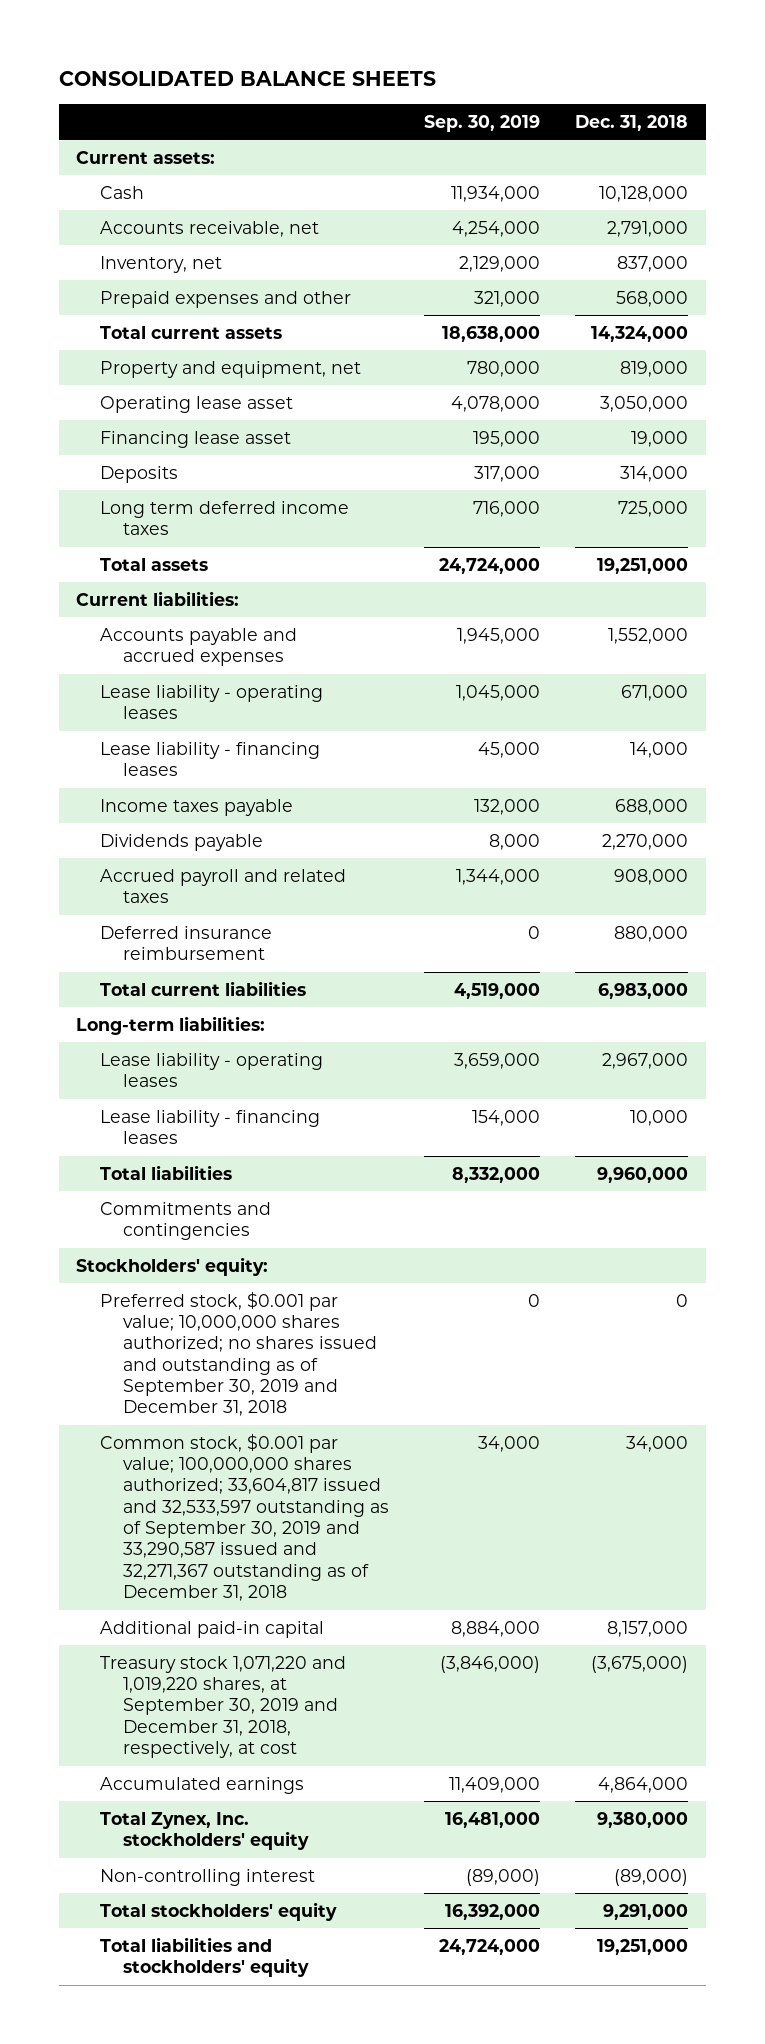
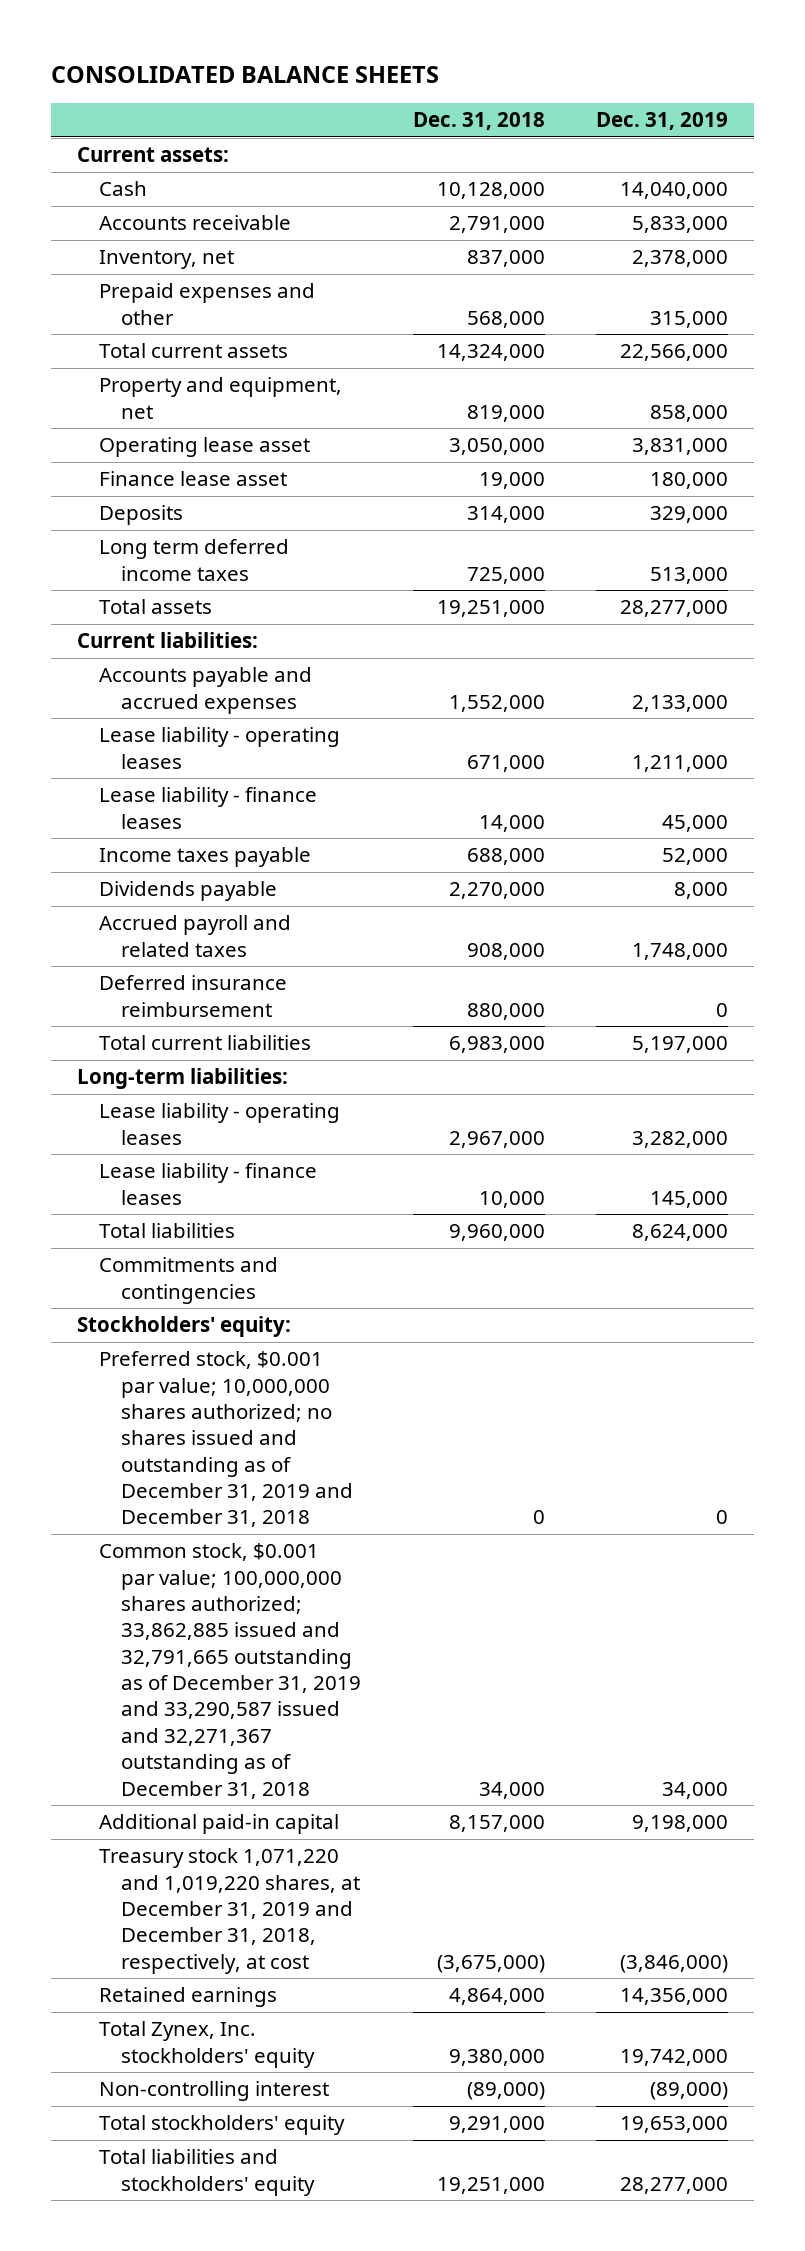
- | Sep. 30, 2019 | Dec. 31, 2018
+ | Dec. 31, 2018 | Dec. 31, 2019
- Accounts receivable, net | 4,254,000 | 2,791,000
+ Accounts receivable | 2,791,000 | 5,833,000
- Financing lease asset | 195,000 | 19,000
+ Finance lease asset | 19,000 | 180,000
- Lease liability - financing leases | 45,000 | 14,000
+ Lease liability - finance leases | 14,000 | 45,000
- Lease liability - financing leases | 154,000 | 10,000
+ Lease liability - finance leases | 10,000 | 145,000
- Preferred stock, $0.001 par value; 10,000,000 shares authorized; no shares issued and outstanding as of September 30, 2019 and December 31, 2018 | 0 | 0
- Common stock, $0.001 par value; 100,000,000 shares authorized; 33,604,817 issued and 32,533,597 outstanding as of September 30, 2019 and 33,290,587 issued and 32,271,367 outstanding as of December 31, 2018 | 34,000 | 34,000
+ Preferred stock, $0.001 par value; 10,000,000 shares authorized; no shares issued and outstanding as of December 31, 2019 and December 31, 2018 | 0 | 0
+ Common stock, $0.001 par value; 100,000,000 shares authorized; 33,862,885 issued and 32,791,665 outstanding as of December 31, 2019 and 33,290,587 issued and 32,271,367 outstanding as of December 31, 2018 | 34,000 | 34,000
- Treasury stock 1,071,220 and 1,019,220 shares, at September 30, 2019 and December 31, 2018, respectively, at cost | (3,846,000) | (3,675,000)
- Accumulated earnings | 11,409,000 | 4,864,000
+ Treasury stock 1,071,220 and 1,019,220 shares, at December 31, 2019 and December 31, 2018, respectively, at cost | (3,675,000) | (3,846,000)
+ Retained earnings | 4,864,000 | 14,356,000

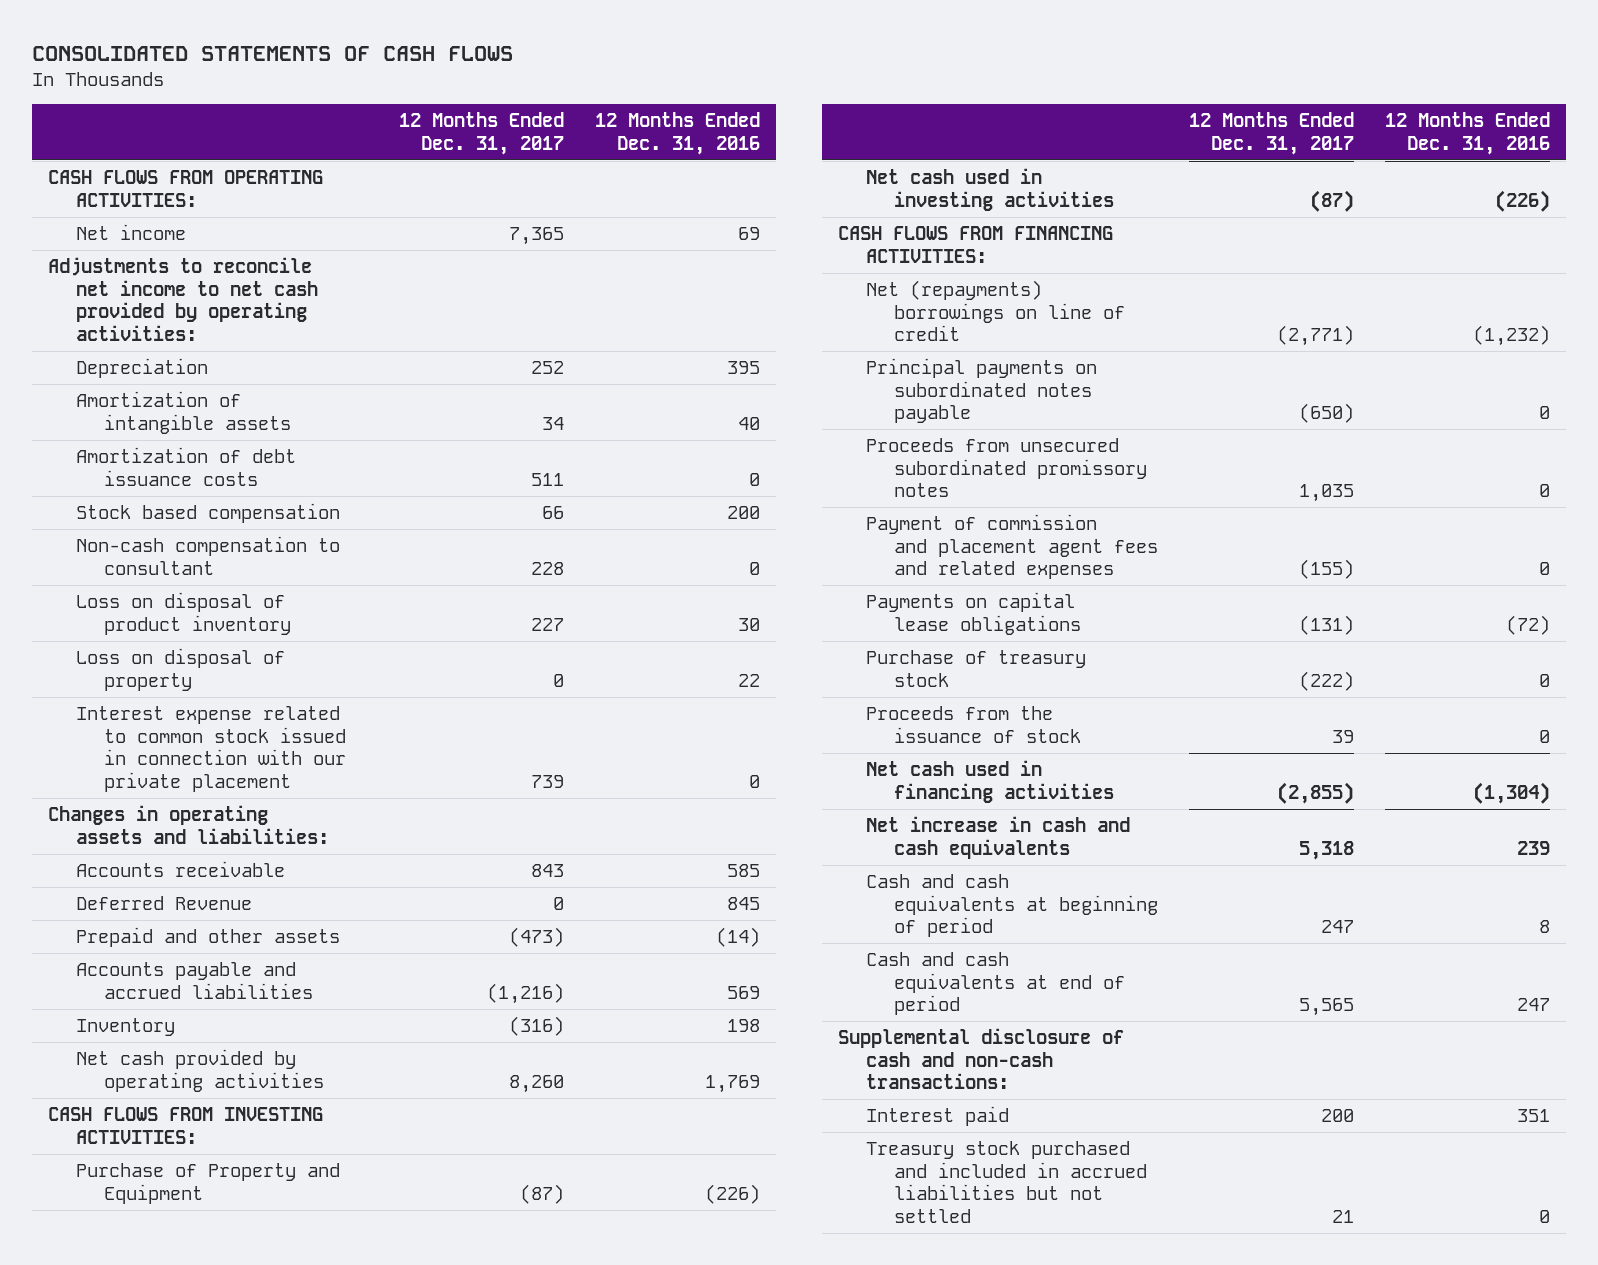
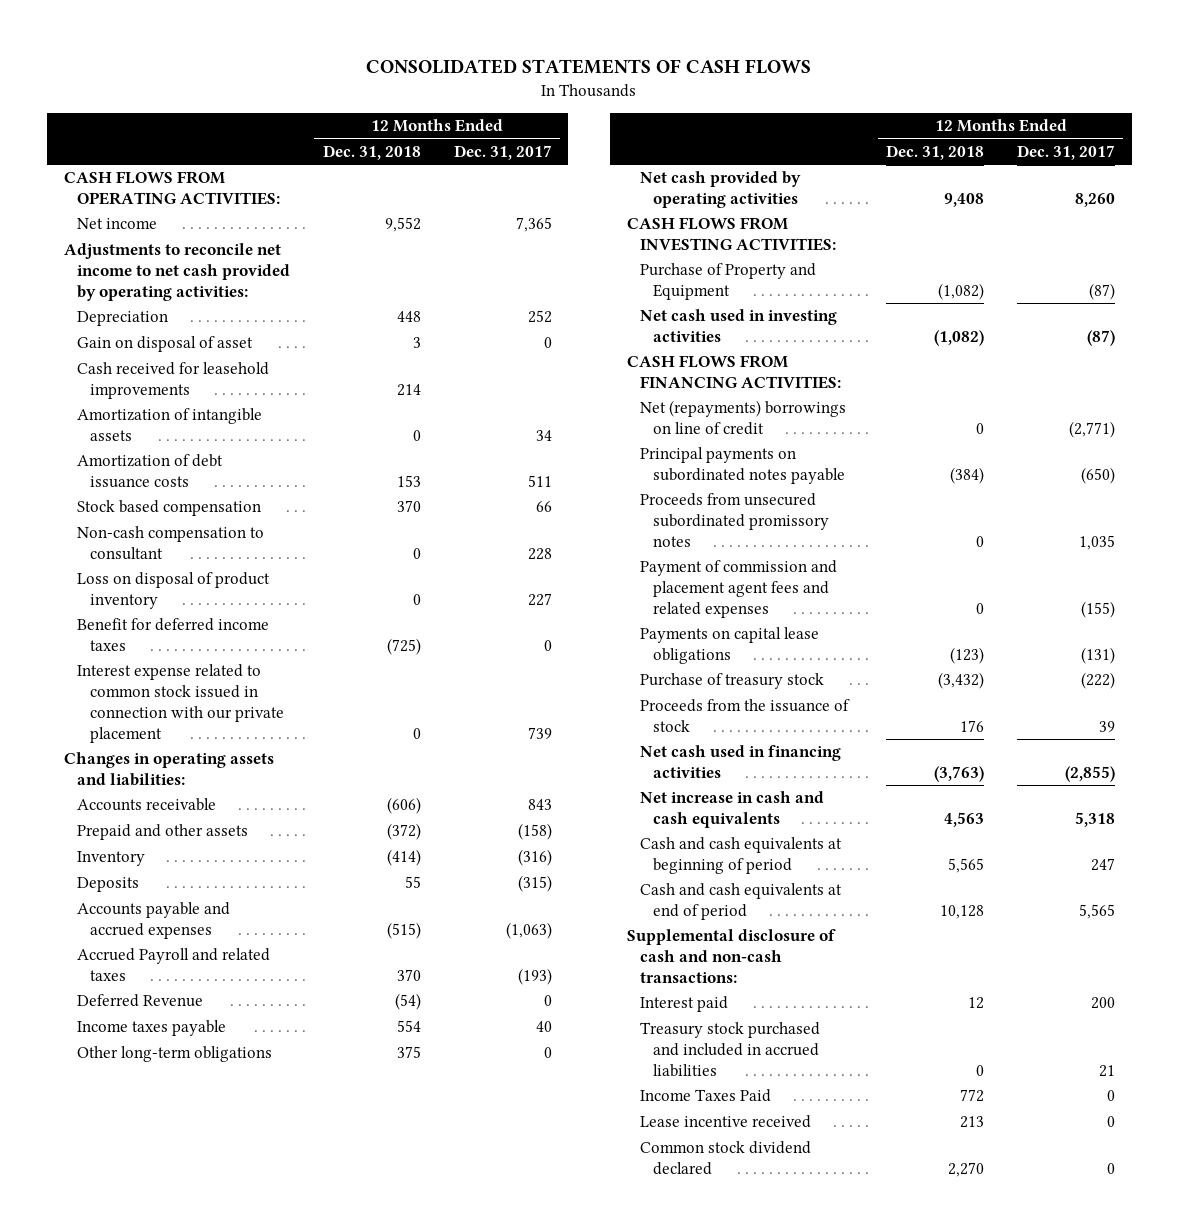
- | 12 Months Ended Dec. 31, 2017 | 12 Months Ended Dec. 31, 2016
+ | 12 Months Ended Dec. 31, 2018 | 12 Months Ended Dec. 31, 2017
+ Gain on disposal of asset | 3 | 0
+ Cash received for leasehold improvements | 214 |
- Loss on disposal of property | 0 | 22
+ Benefit for deferred income taxes | (725) | 0
- Prepaid and other assets | (473) | (14)
- Accounts payable and accrued liabilities | (1,216) | 569
+ Prepaid and other assets | (372) | (158)
+ Deposits | 55 | (315)
+ Accounts payable and accrued expenses | (515) | (1,063)
+ Accrued Payroll and related taxes | 370 | (193)
moved down: Deferred Revenue | (54) | 0
+ Income taxes payable | 554 | 40
+ Other long-term obligations | 375 | 0
- Treasury stock purchased and included in accrued liabilities but not settled | 21 | 0
+ Treasury stock purchased and included in accrued liabilities | 0 | 21
+ Income Taxes Paid | 772 | 0
+ Lease incentive received | 213 | 0
+ Common stock dividend declared | 2,270 | 0

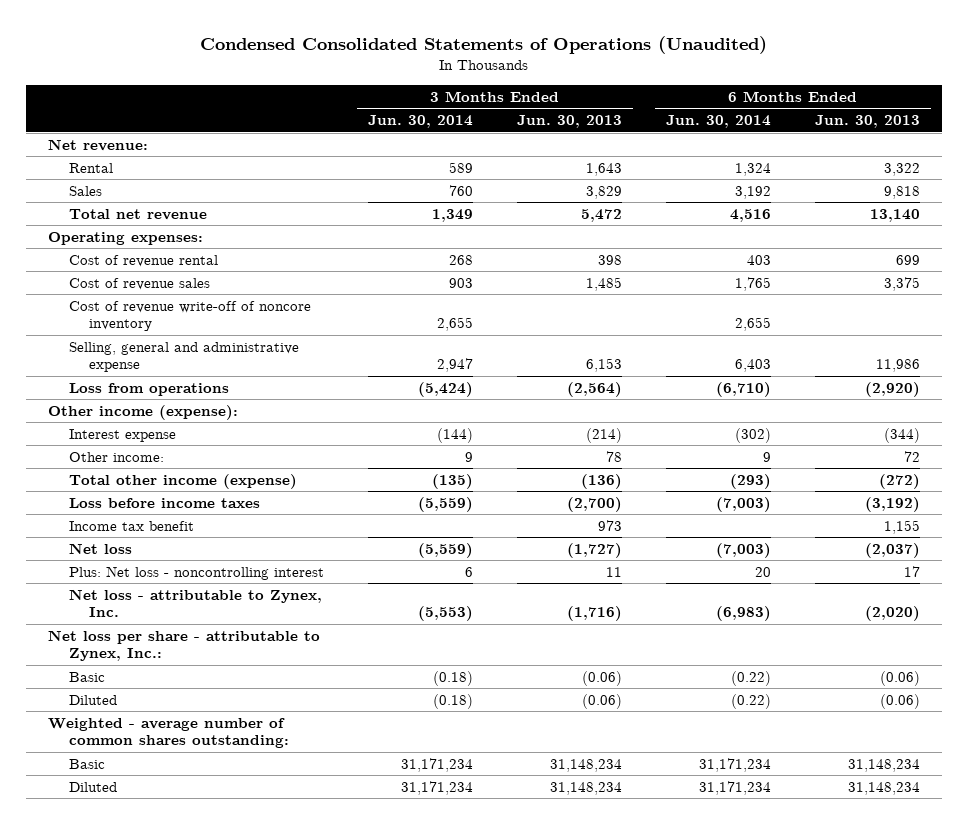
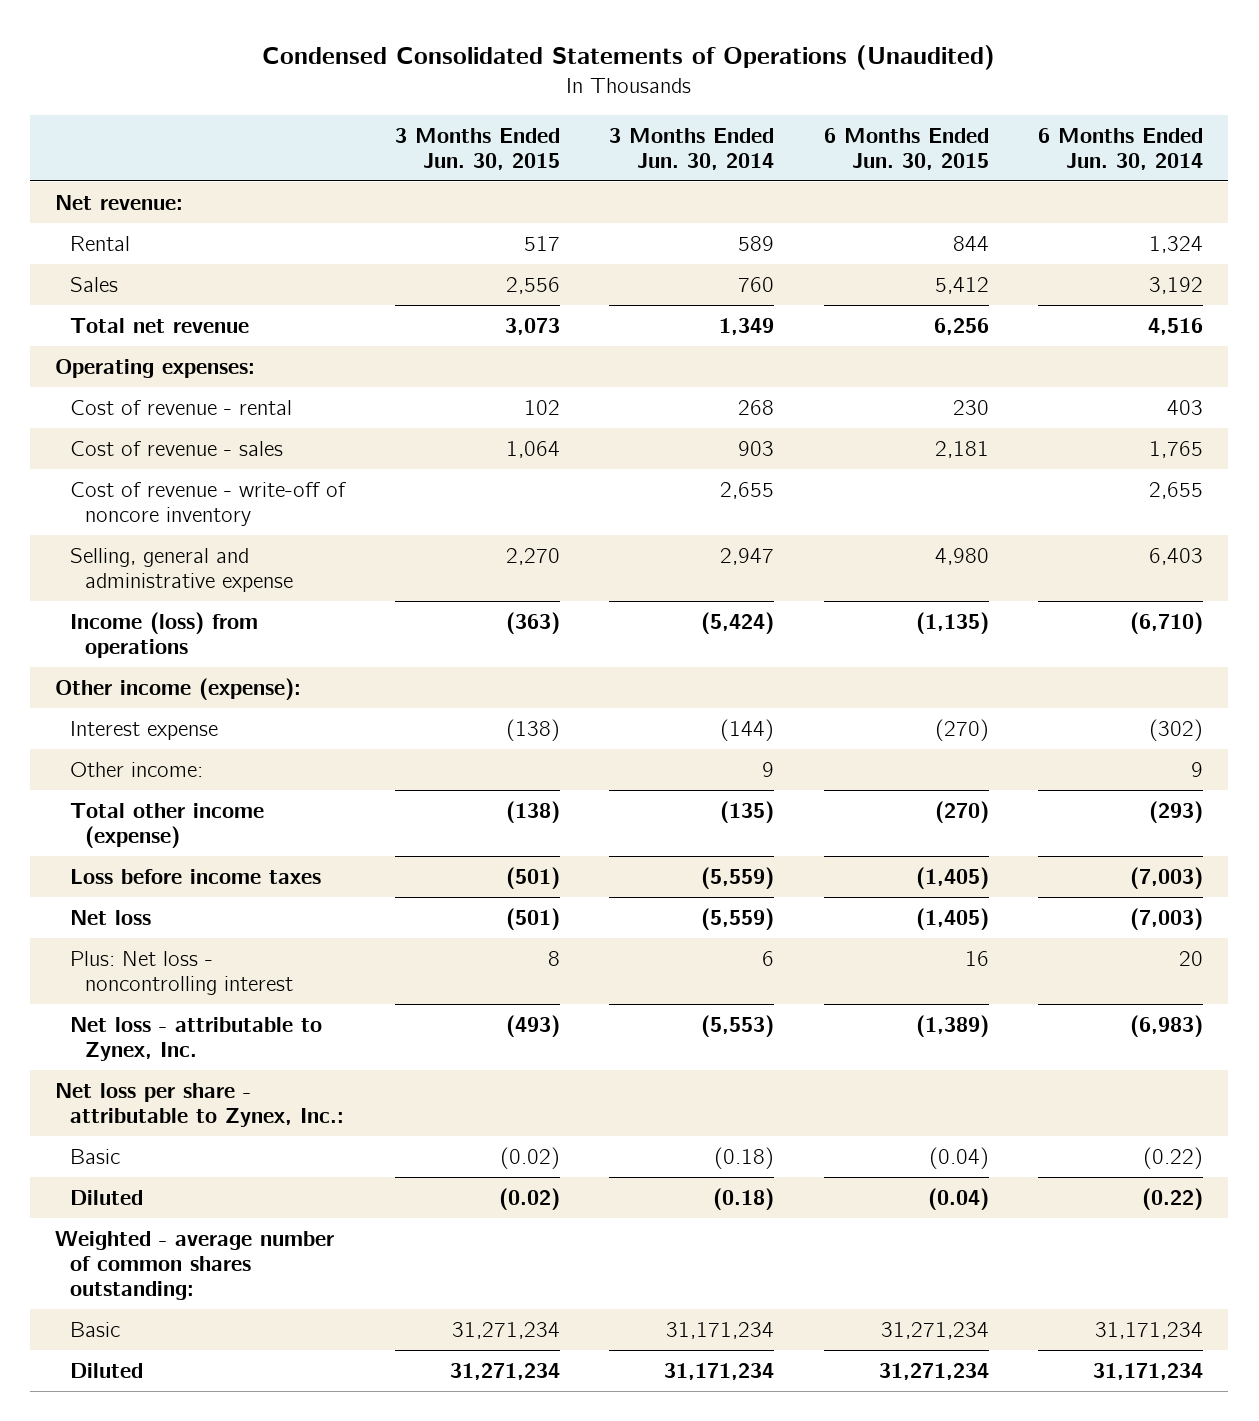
- | 3 Months Ended Jun. 30, 2014 | 3 Months Ended Jun. 30, 2013 | 6 Months Ended Jun. 30, 2014 | 6 Months Ended Jun. 30, 2013
+ | 3 Months Ended Jun. 30, 2015 | 3 Months Ended Jun. 30, 2014 | 6 Months Ended Jun. 30, 2015 | 6 Months Ended Jun. 30, 2014
- Cost of revenue rental | 268 | 398 | 403 | 699
- Cost of revenue sales | 903 | 1,485 | 1,765 | 3,375
- Cost of revenue write-off of noncore inventory | 2,655 | | 2,655 |
+ Cost of revenue - rental | 102 | 268 | 230 | 403
+ Cost of revenue - sales | 1,064 | 903 | 2,181 | 1,765
+ Cost of revenue - write-off of noncore inventory | | 2,655 | | 2,655
- Loss from operations | (5,424) | (2,564) | (6,710) | (2,920)
+ Income (loss) from operations | (363) | (5,424) | (1,135) | (6,710)
- Income tax benefit | | 973 | | 1,155

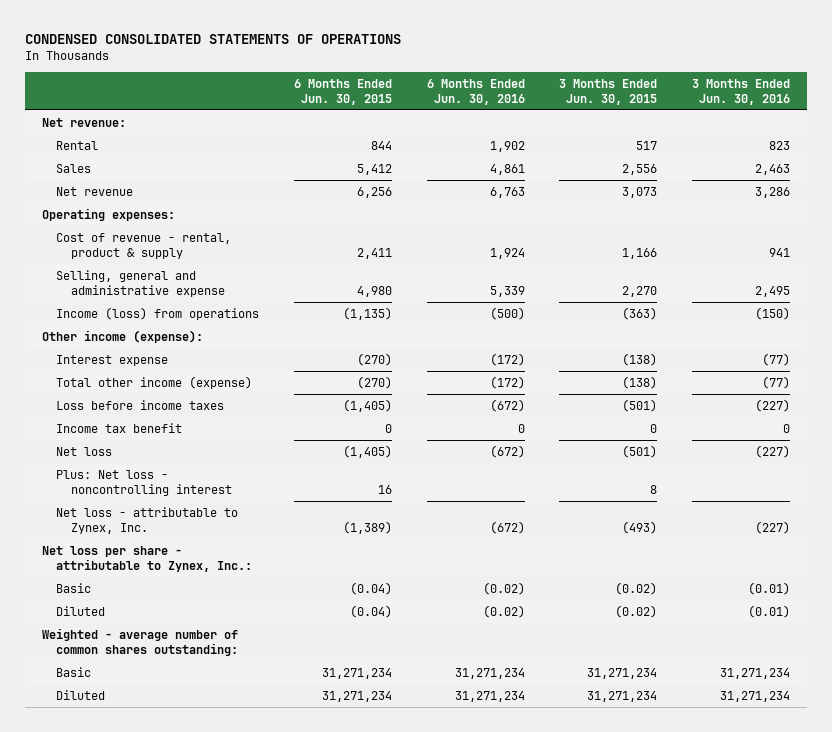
- Condensed Consolidated Statements of Operations (Unaudited)
+ CONDENSED CONSOLIDATED STATEMENTS OF OPERATIONS
- | 3 Months Ended Jun. 30, 2015 | 3 Months Ended Jun. 30, 2014 | 6 Months Ended Jun. 30, 2015 | 6 Months Ended Jun. 30, 2014
+ | 6 Months Ended Jun. 30, 2015 | 6 Months Ended Jun. 30, 2016 | 3 Months Ended Jun. 30, 2015 | 3 Months Ended Jun. 30, 2016
- Total net revenue | 3,073 | 1,349 | 6,256 | 4,516
+ Net revenue | 6,256 | 6,763 | 3,073 | 3,286
- Cost of revenue - rental | 102 | 268 | 230 | 403
- Cost of revenue - sales | 1,064 | 903 | 2,181 | 1,765
- Cost of revenue - write-off of noncore inventory | | 2,655 | | 2,655
+ Cost of revenue - rental, product & supply | 2,411 | 1,924 | 1,166 | 941
- Other income: | | 9 | | 9
+ Income tax benefit | 0 | 0 | 0 | 0

